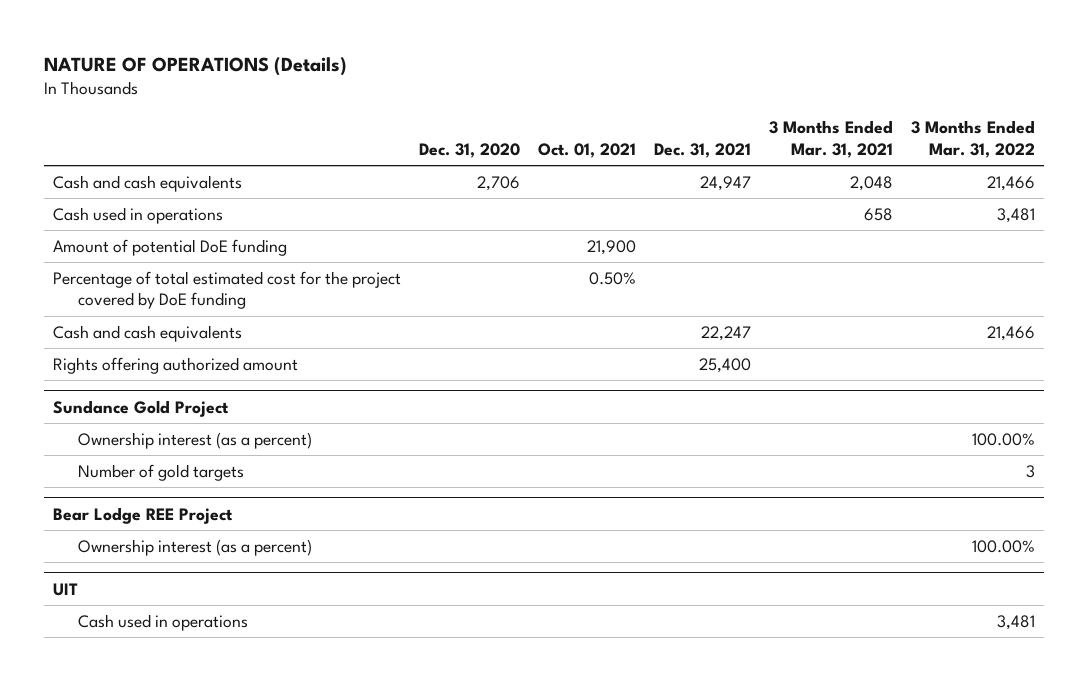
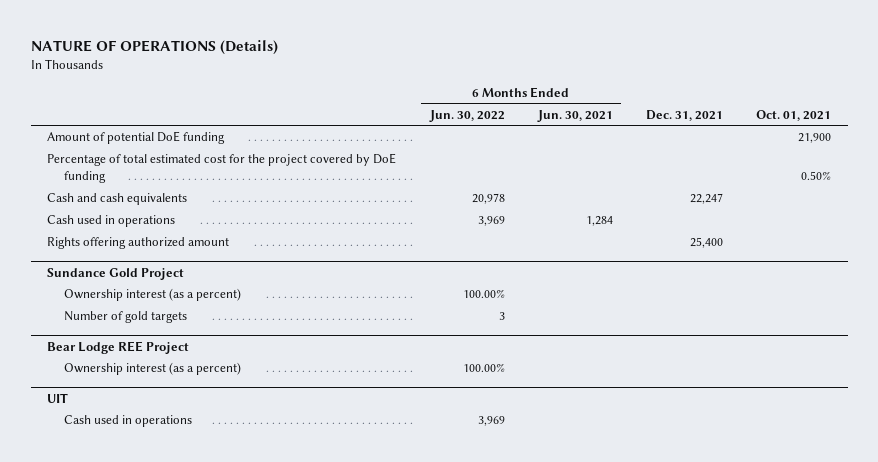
- | Dec. 31, 2020 | Oct. 01, 2021 | Dec. 31, 2021 | 3 Months Ended Mar. 31, 2021 | 3 Months Ended Mar. 31, 2022
+ | 6 Months Ended Jun. 30, 2022 | 6 Months Ended Jun. 30, 2021 | Dec. 31, 2021 | Oct. 01, 2021
- Cash and cash equivalents | 2,706 | | 24,947 | 2,048 | 21,466
moved down: Cash used in operations | 3,969 | 1,284 | |

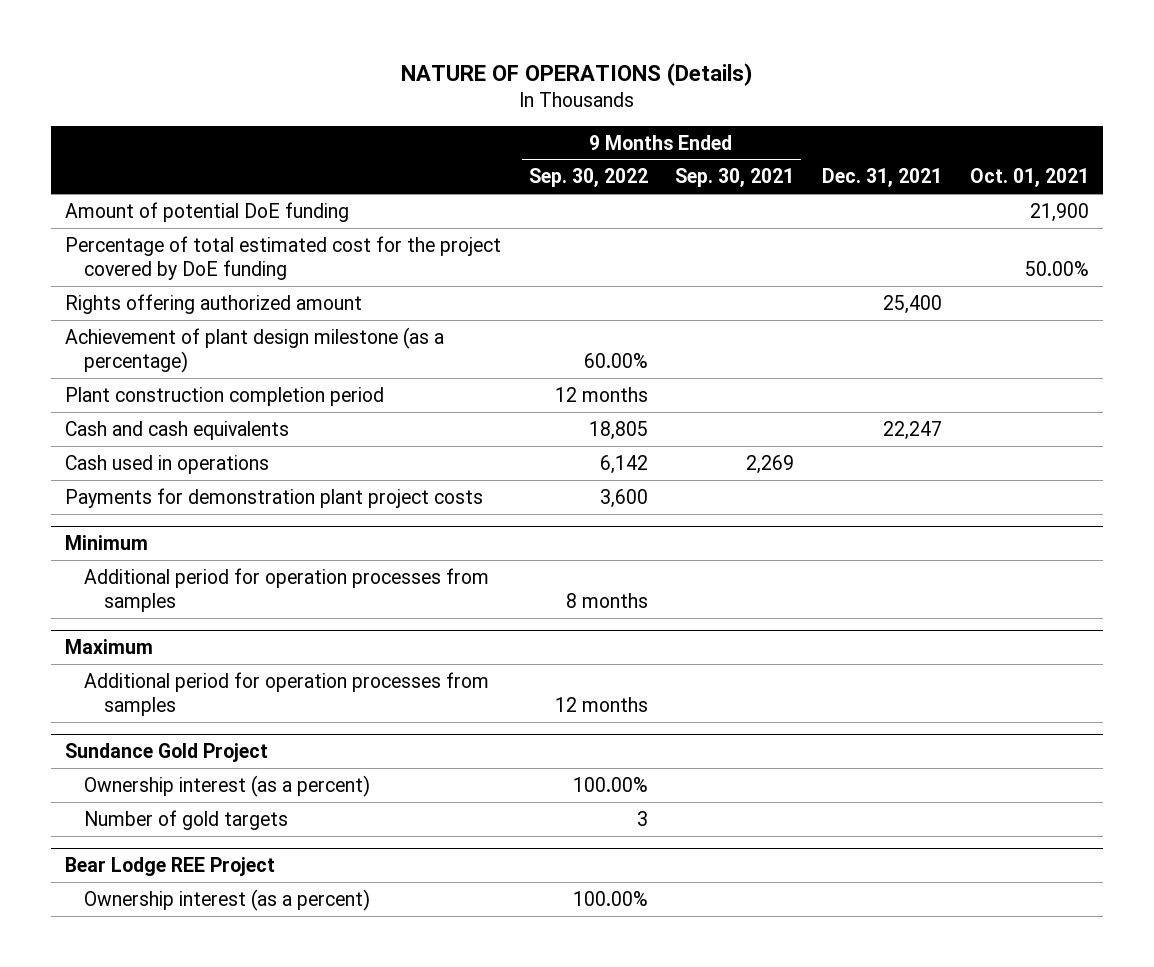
- | 6 Months Ended Jun. 30, 2022 | 6 Months Ended Jun. 30, 2021 | Dec. 31, 2021 | Oct. 01, 2021
+ | 9 Months Ended Sep. 30, 2022 | 9 Months Ended Sep. 30, 2021 | Dec. 31, 2021 | Oct. 01, 2021
- Percentage of total estimated cost for the project covered by DoE funding | | | | 0.50%
+ Percentage of total estimated cost for the project covered by DoE funding | | | | 50.00%
moved up: Rights offering authorized amount | | | 25,400 |
+ Achievement of plant design milestone (as a percentage) | 60.00% | | |
+ Plant construction completion period | 12 months | | |
+ Payments for demonstration plant project costs | 3,600 | | |
+ Minimum
+ Additional period for operation processes from samples | 8 months | | |
+ Maximum
+ Additional period for operation processes from samples | 12 months | | |
- UIT
- Cash used in operations | 3,969 | | |

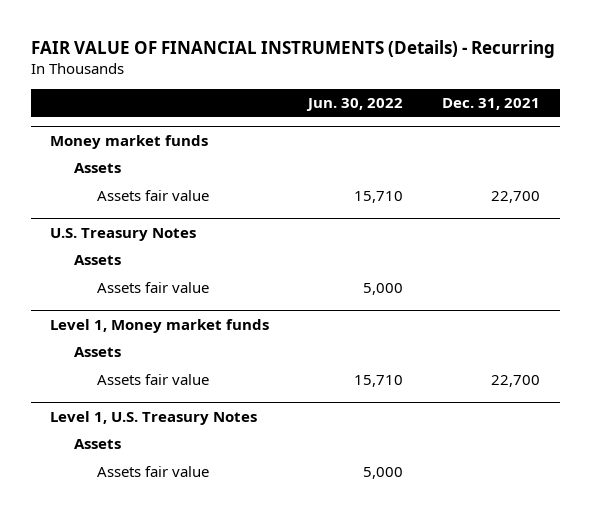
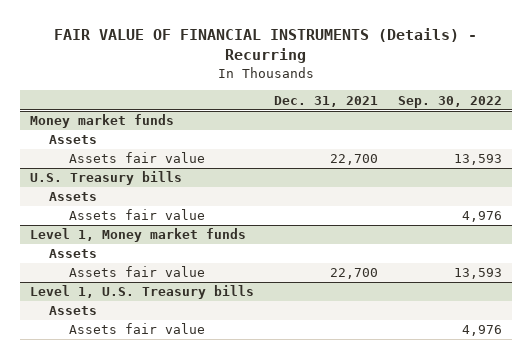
- | Jun. 30, 2022 | Dec. 31, 2021
+ | Dec. 31, 2021 | Sep. 30, 2022
- U.S. Treasury Notes
+ U.S. Treasury bills
- Level 1, U.S. Treasury Notes
+ Level 1, U.S. Treasury bills

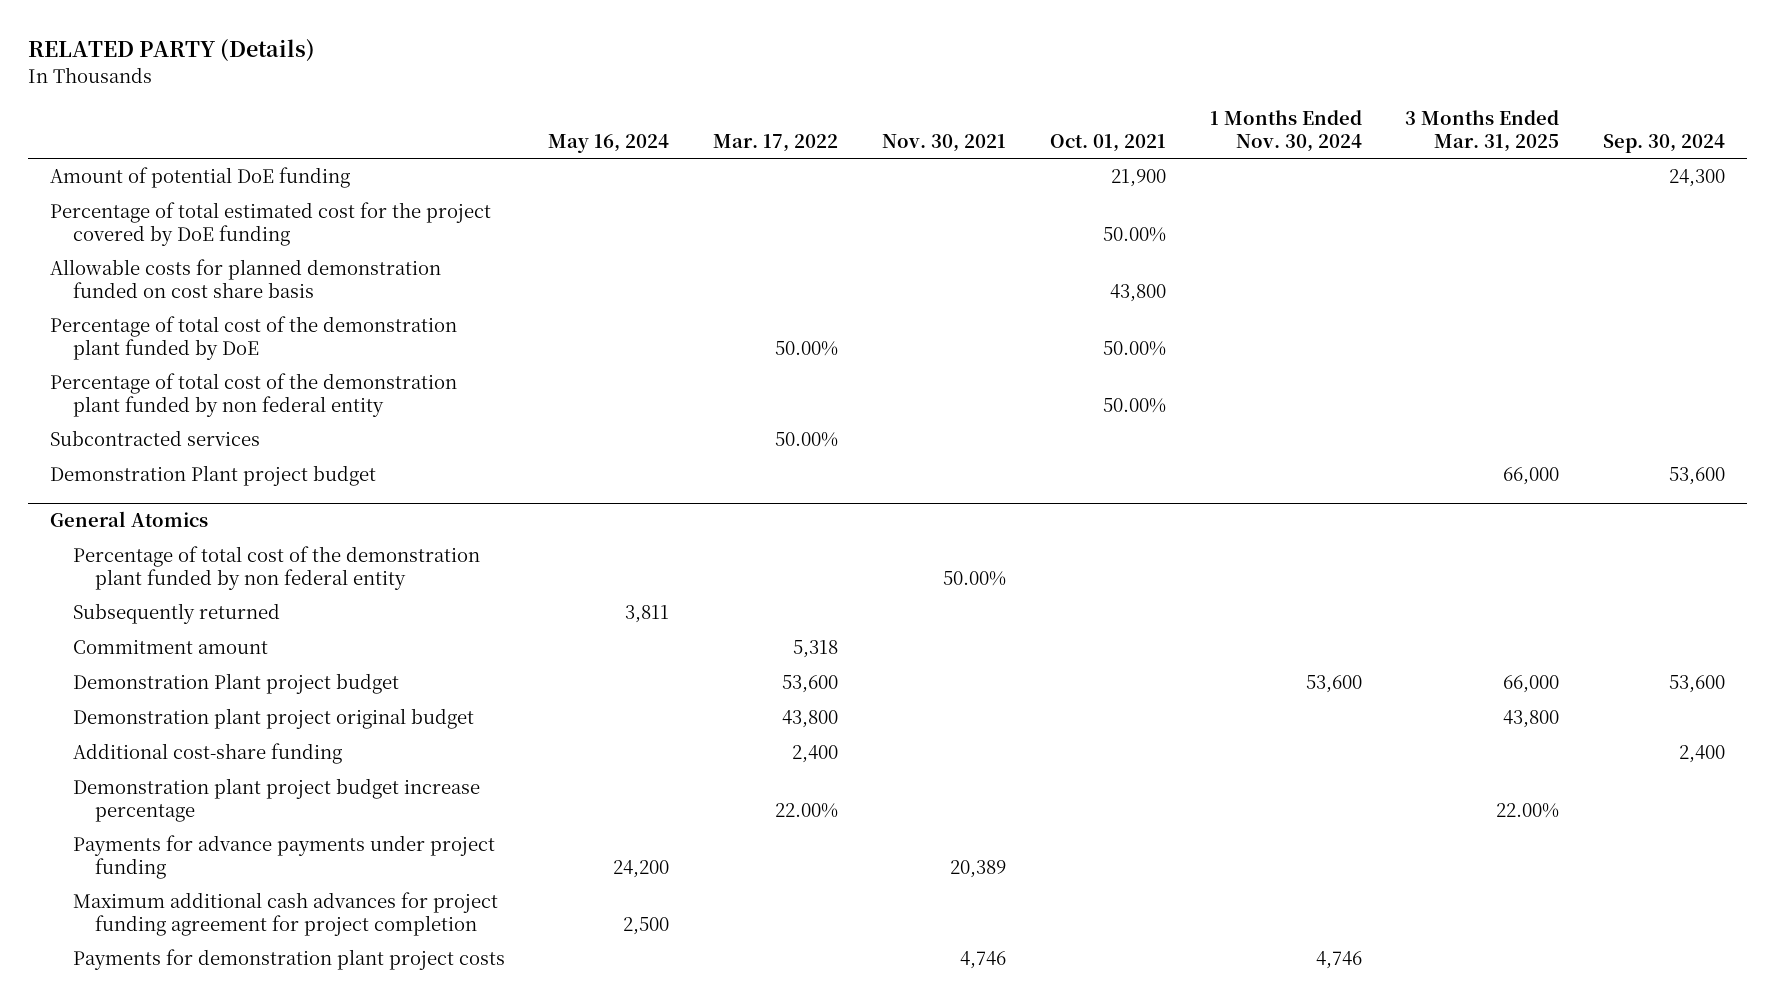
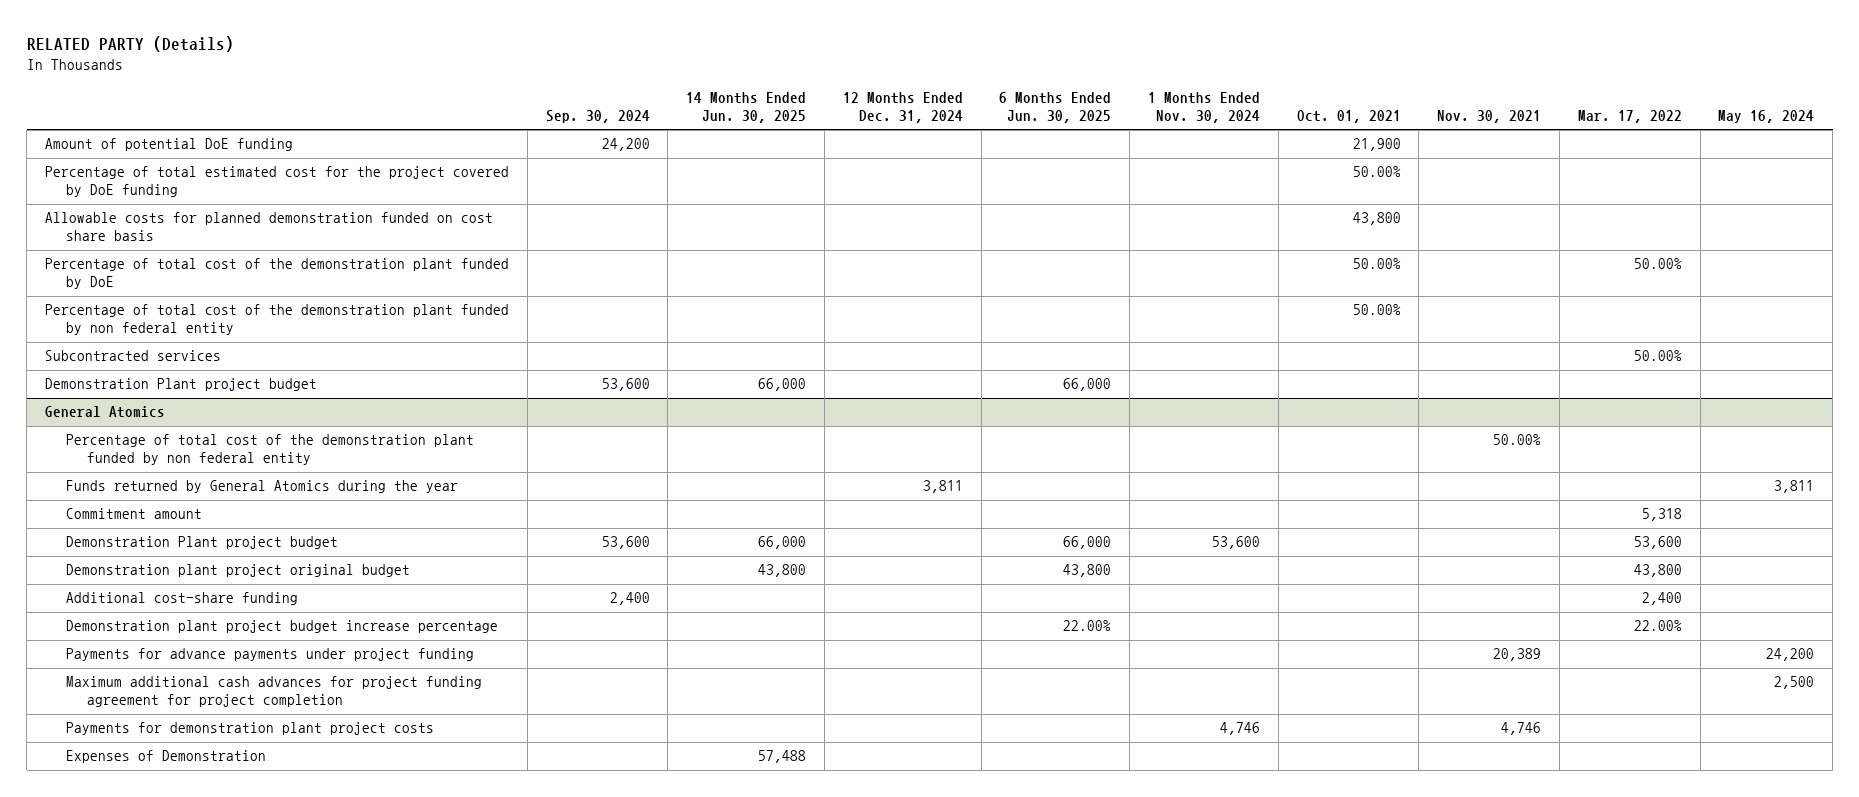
- | May 16, 2024 | Mar. 17, 2022 | Nov. 30, 2021 | Oct. 01, 2021 | 1 Months Ended Nov. 30, 2024 | 3 Months Ended Mar. 31, 2025 | Sep. 30, 2024
+ | Sep. 30, 2024 | 14 Months Ended Jun. 30, 2025 | 12 Months Ended Dec. 31, 2024 | 6 Months Ended Jun. 30, 2025 | 1 Months Ended Nov. 30, 2024 | Oct. 01, 2021 | Nov. 30, 2021 | Mar. 17, 2022 | May 16, 2024
- Amount of potential DoE funding | | | | 21,900 | | | 24,300
+ Amount of potential DoE funding | 24,200 | | | | | 21,900 | | |
@ General Atomics
- Subsequently returned | 3,811 | | | | | |
+ Funds returned by General Atomics during the year | | | 3,811 | | | | | | 3,811
+ Expenses of Demonstration | | 57,488 | | | | | | |

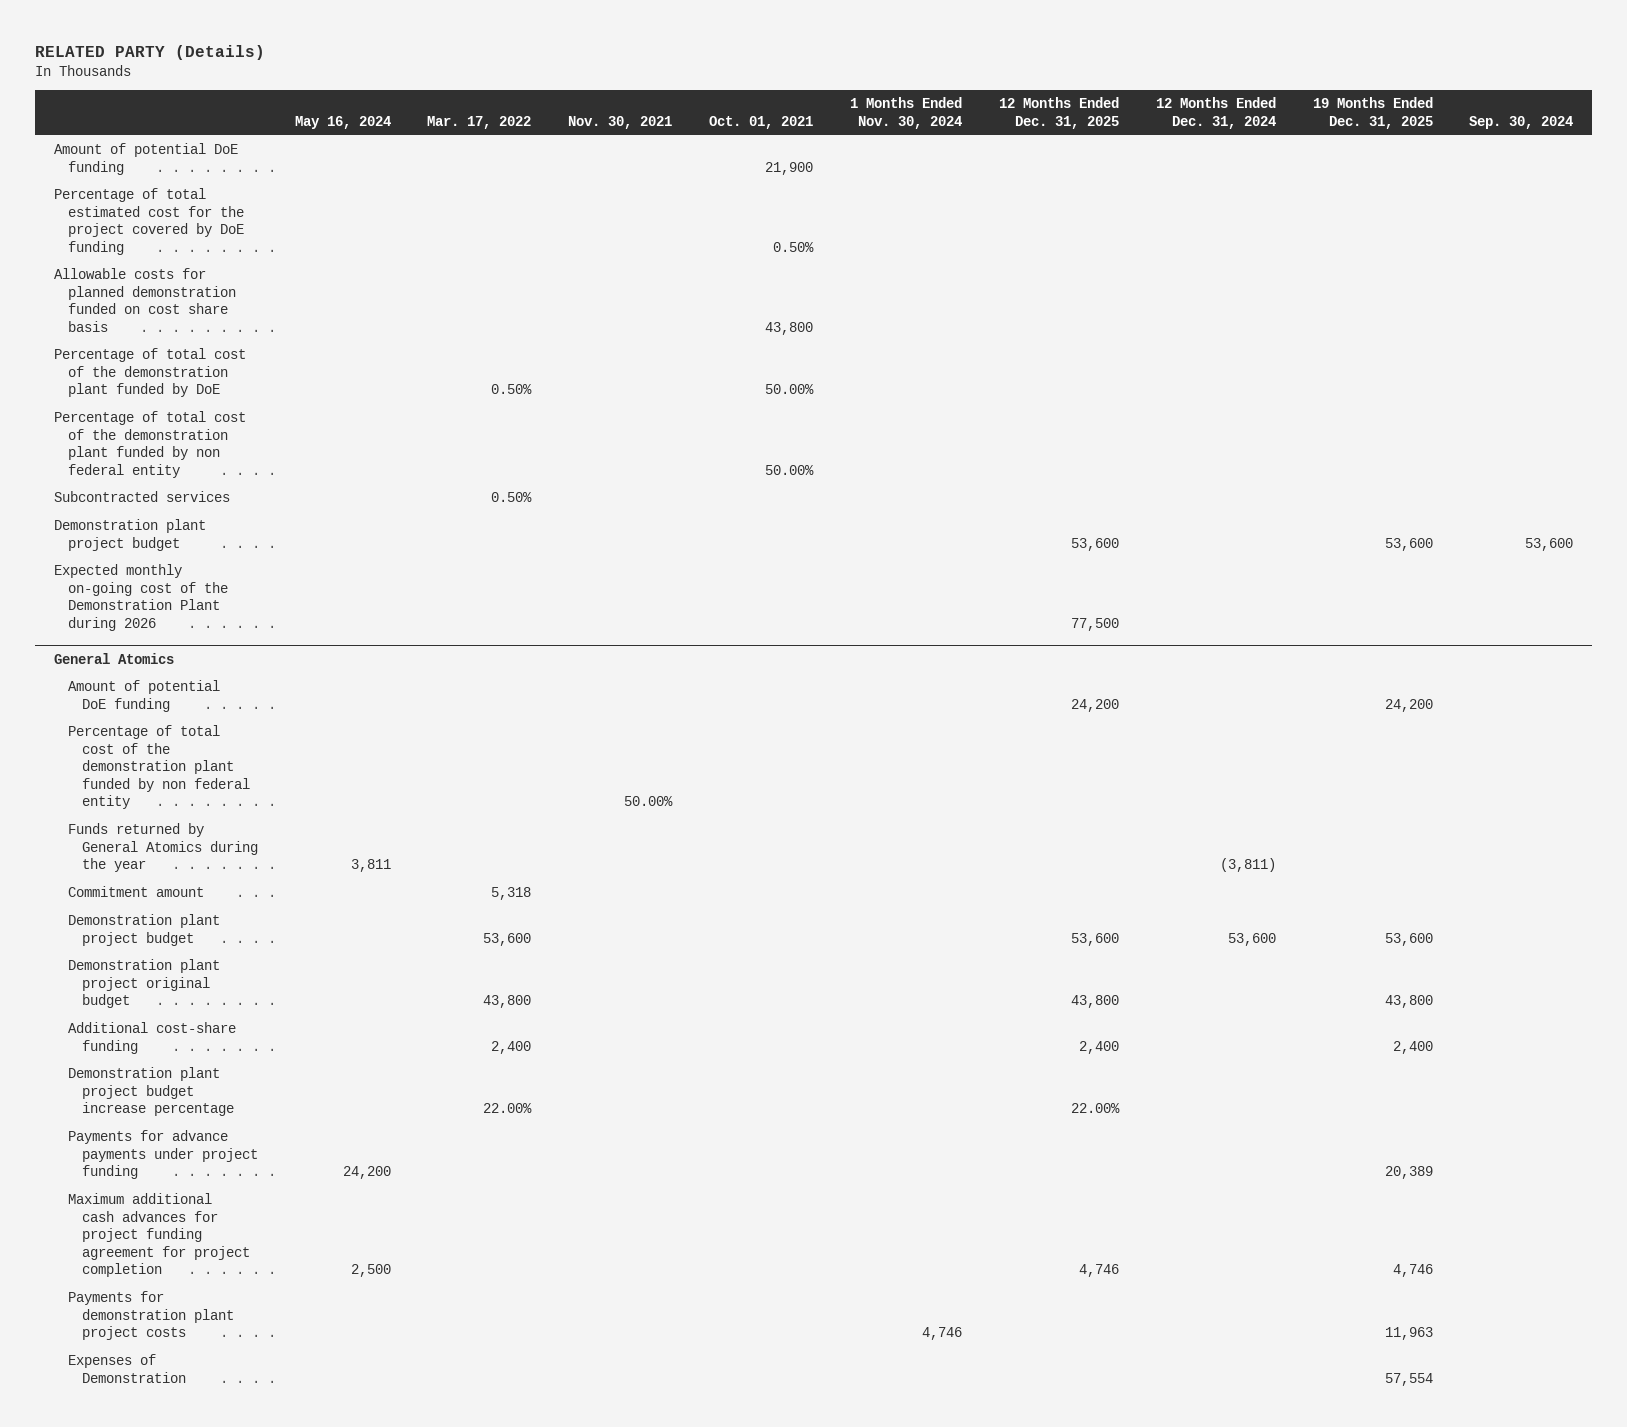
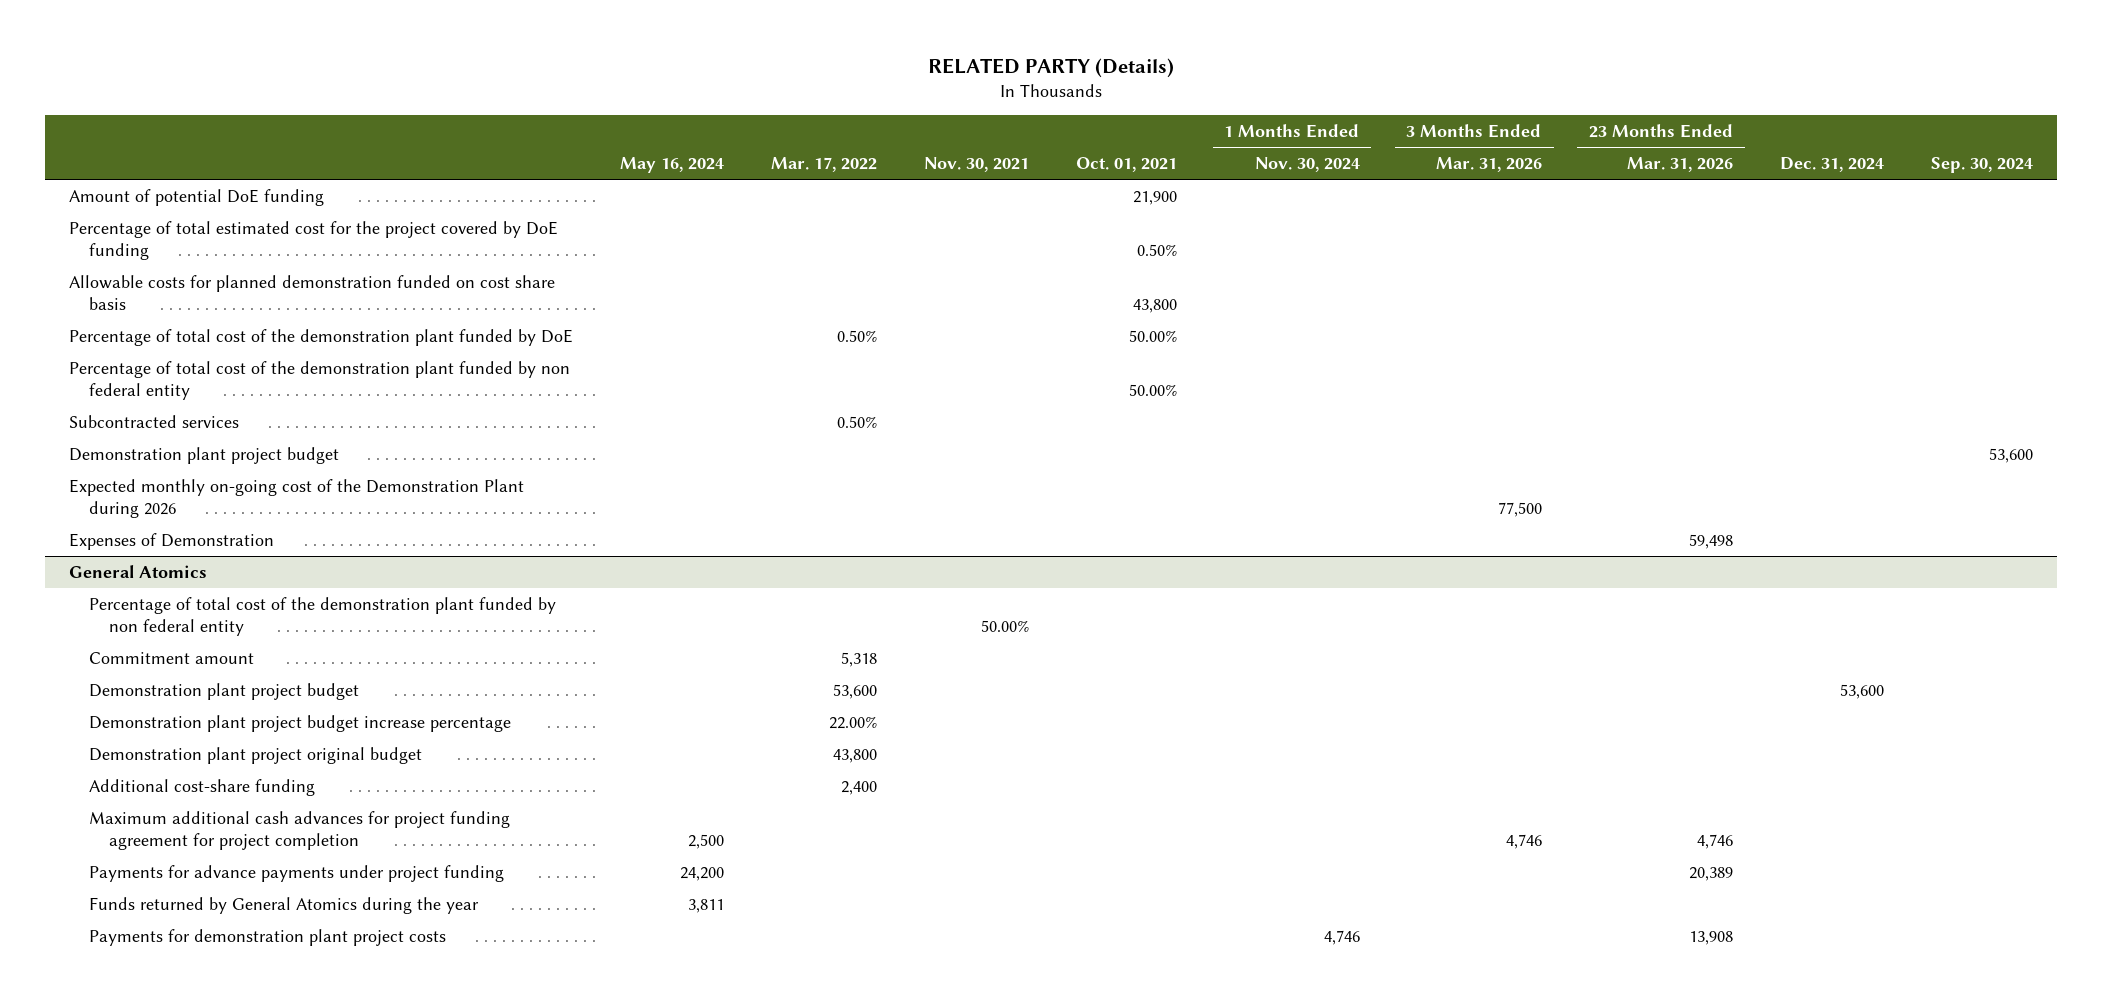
- | May 16, 2024 | Mar. 17, 2022 | Nov. 30, 2021 | Oct. 01, 2021 | 1 Months Ended Nov. 30, 2024 | 12 Months Ended Dec. 31, 2025 | 12 Months Ended Dec. 31, 2024 | 19 Months Ended Dec. 31, 2025 | Sep. 30, 2024
+ | May 16, 2024 | Mar. 17, 2022 | Nov. 30, 2021 | Oct. 01, 2021 | 1 Months Ended Nov. 30, 2024 | 3 Months Ended Mar. 31, 2026 | 23 Months Ended Mar. 31, 2026 | Dec. 31, 2024 | Sep. 30, 2024
+ Expenses of Demonstration | | | | | | | 59,498 | |
@ General Atomics
- Amount of potential DoE funding | | | | | | 24,200 | | 24,200 |
moved up: Demonstration plant project budget increase percentage | | 22.00% | | | | | | |
moved down: Payments for advance payments under project funding | 24,200 | | | | | | 20,389 | |
moved down: Funds returned by General Atomics during the year | 3,811 | | | | | | | |
- Expenses of Demonstration | | | | | | | | 57,554 |

